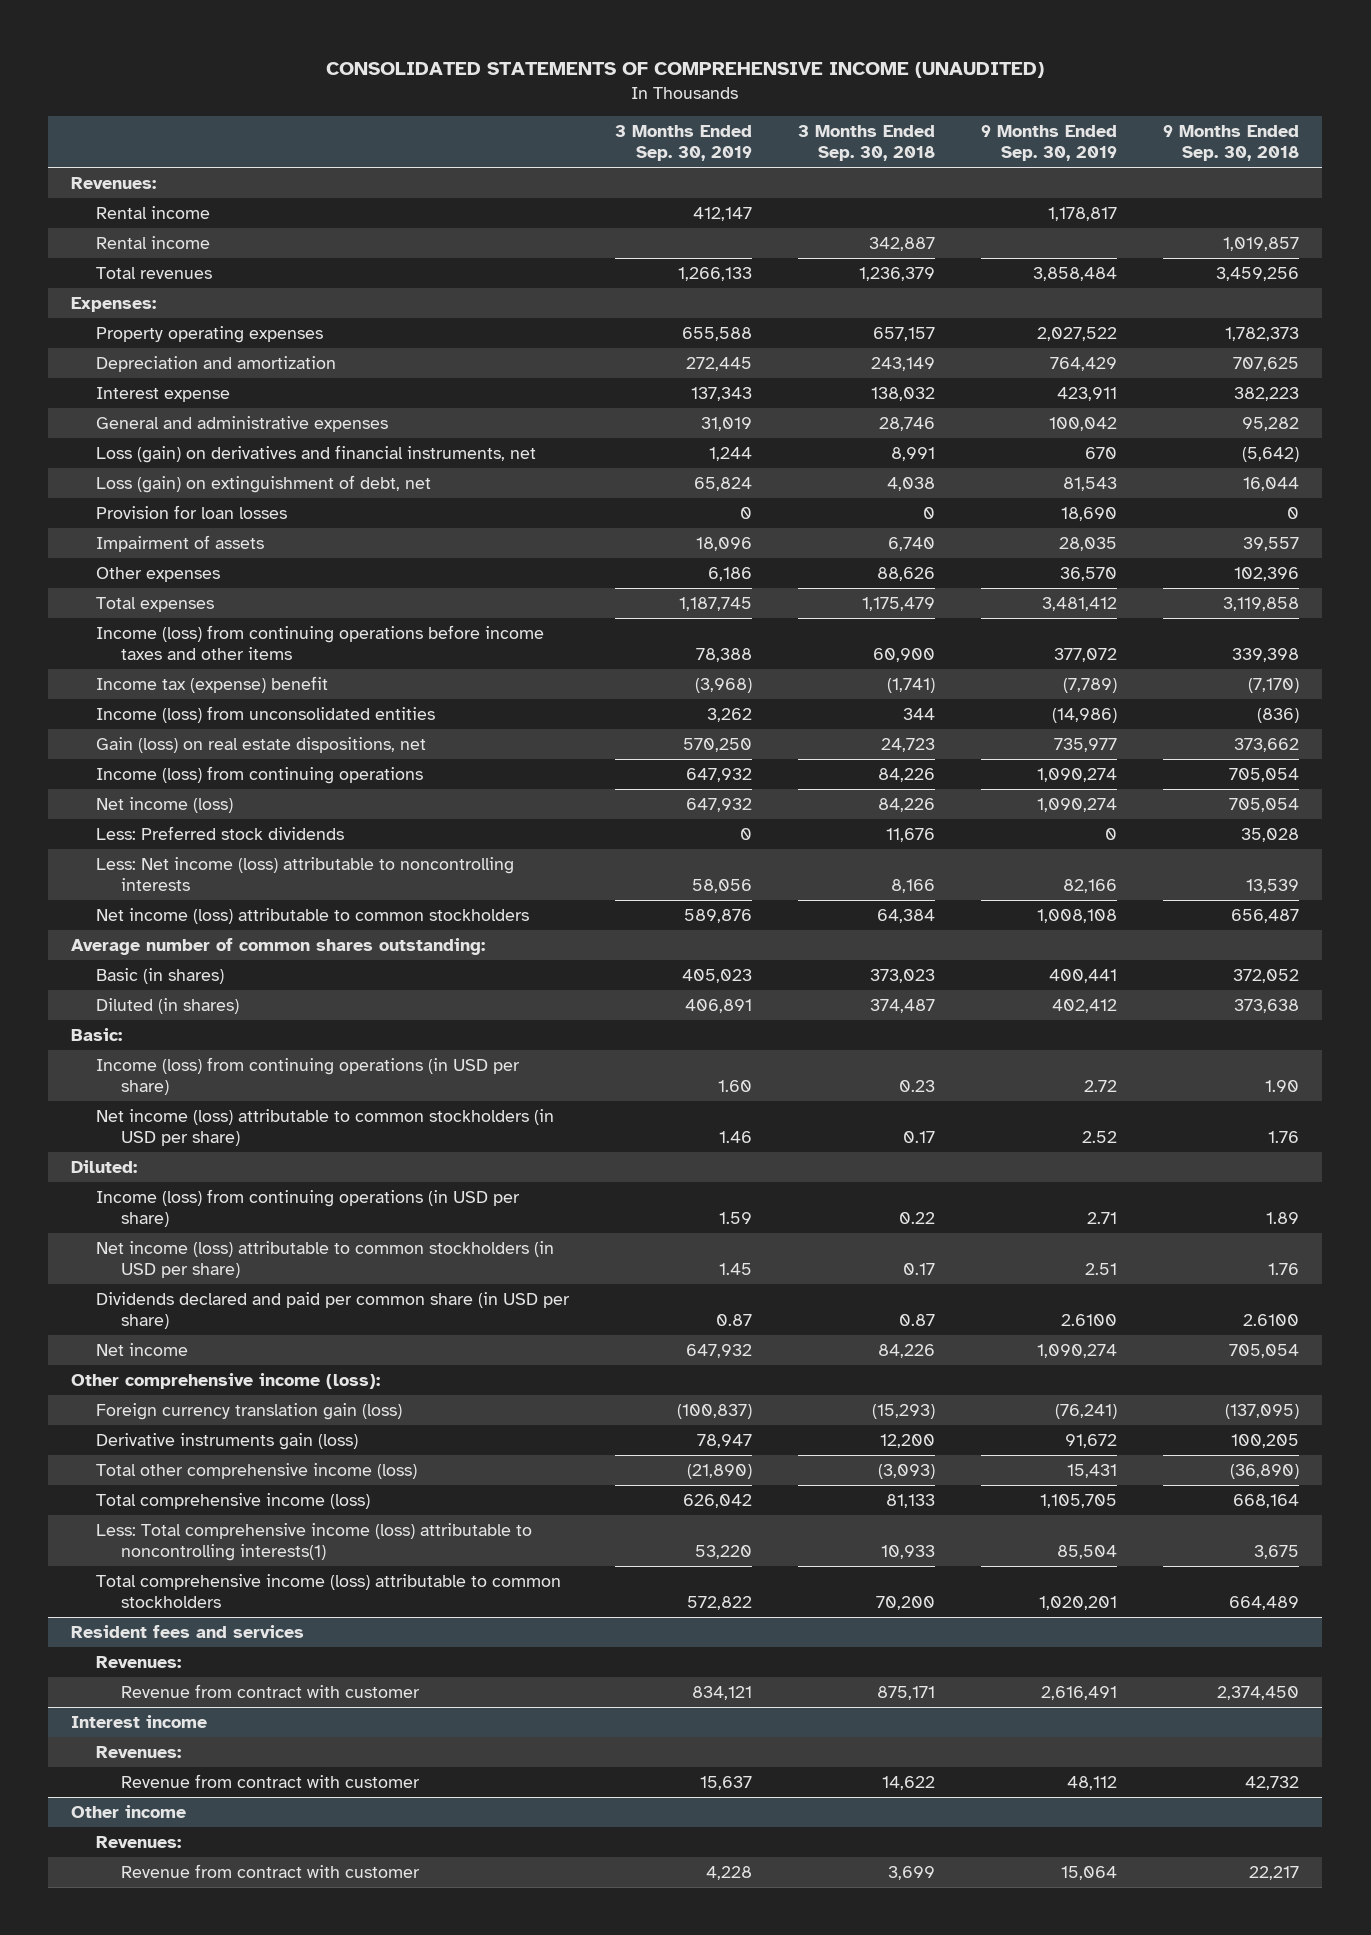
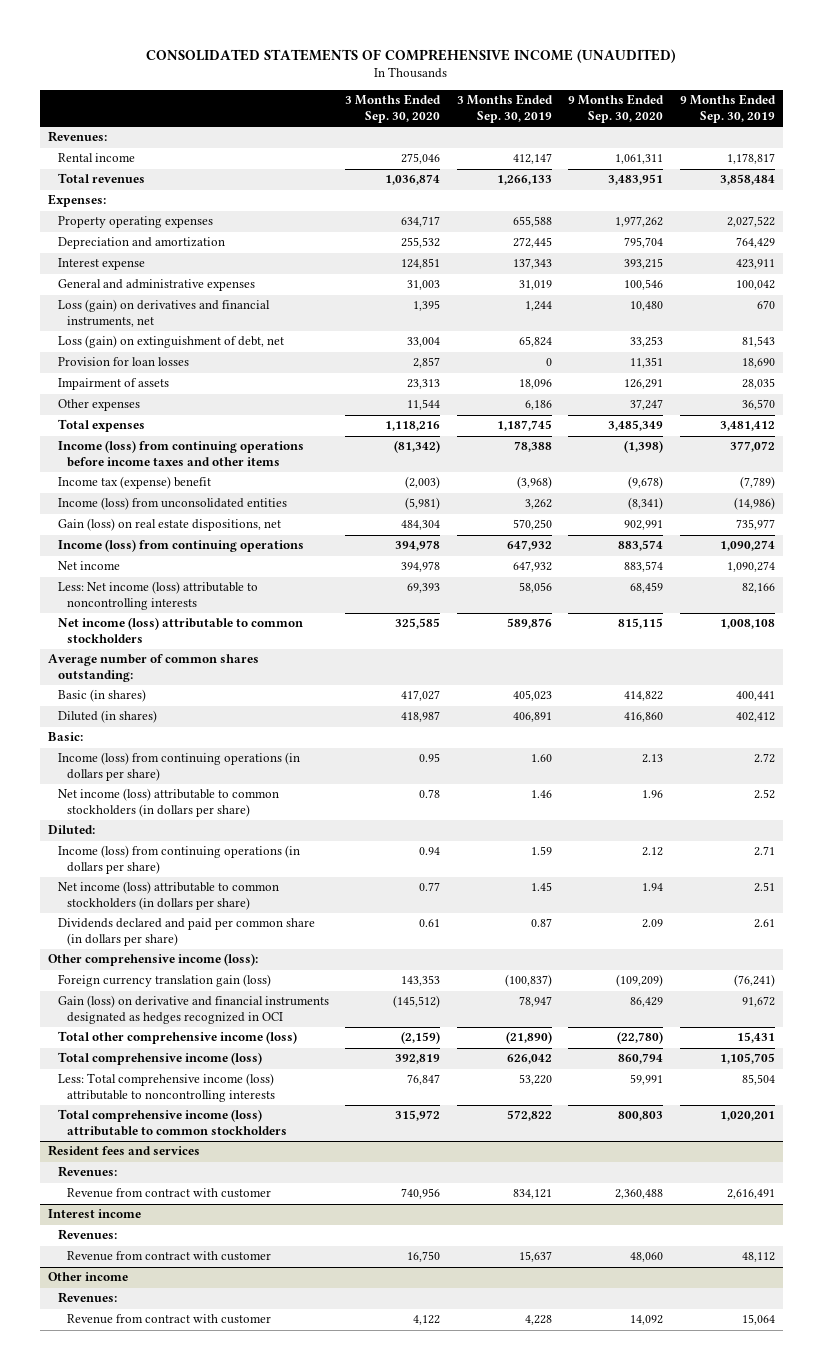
- | 3 Months Ended Sep. 30, 2019 | 3 Months Ended Sep. 30, 2018 | 9 Months Ended Sep. 30, 2019 | 9 Months Ended Sep. 30, 2018
+ | 3 Months Ended Sep. 30, 2020 | 3 Months Ended Sep. 30, 2019 | 9 Months Ended Sep. 30, 2020 | 9 Months Ended Sep. 30, 2019
- Rental income | | 342,887 | | 1,019,857
- Net income (loss) | 647,932 | 84,226 | 1,090,274 | 705,054
- Less: Preferred stock dividends | 0 | 11,676 | 0 | 35,028
moved up: Net income | 394,978 | 647,932 | 883,574 | 1,090,274
- Income (loss) from continuing operations (in USD per share) | 1.60 | 0.23 | 2.72 | 1.90
- Net income (loss) attributable to common stockholders (in USD per share) | 1.46 | 0.17 | 2.52 | 1.76
+ Income (loss) from continuing operations (in dollars per share) | 0.95 | 1.60 | 2.13 | 2.72
+ Net income (loss) attributable to common stockholders (in dollars per share) | 0.78 | 1.46 | 1.96 | 2.52
- Income (loss) from continuing operations (in USD per share) | 1.59 | 0.22 | 2.71 | 1.89
- Net income (loss) attributable to common stockholders (in USD per share) | 1.45 | 0.17 | 2.51 | 1.76
- Dividends declared and paid per common share (in USD per share) | 0.87 | 0.87 | 2.6100 | 2.6100
+ Income (loss) from continuing operations (in dollars per share) | 0.94 | 1.59 | 2.12 | 2.71
+ Net income (loss) attributable to common stockholders (in dollars per share) | 0.77 | 1.45 | 1.94 | 2.51
+ Dividends declared and paid per common share (in dollars per share) | 0.61 | 0.87 | 2.09 | 2.61
- Derivative instruments gain (loss) | 78,947 | 12,200 | 91,672 | 100,205
+ Gain (loss) on derivative and financial instruments designated as hedges recognized in OCI | (145,512) | 78,947 | 86,429 | 91,672
- Less: Total comprehensive income (loss) attributable to noncontrolling interests(1) | 53,220 | 10,933 | 85,504 | 3,675
+ Less: Total comprehensive income (loss) attributable to noncontrolling interests | 76,847 | 53,220 | 59,991 | 85,504

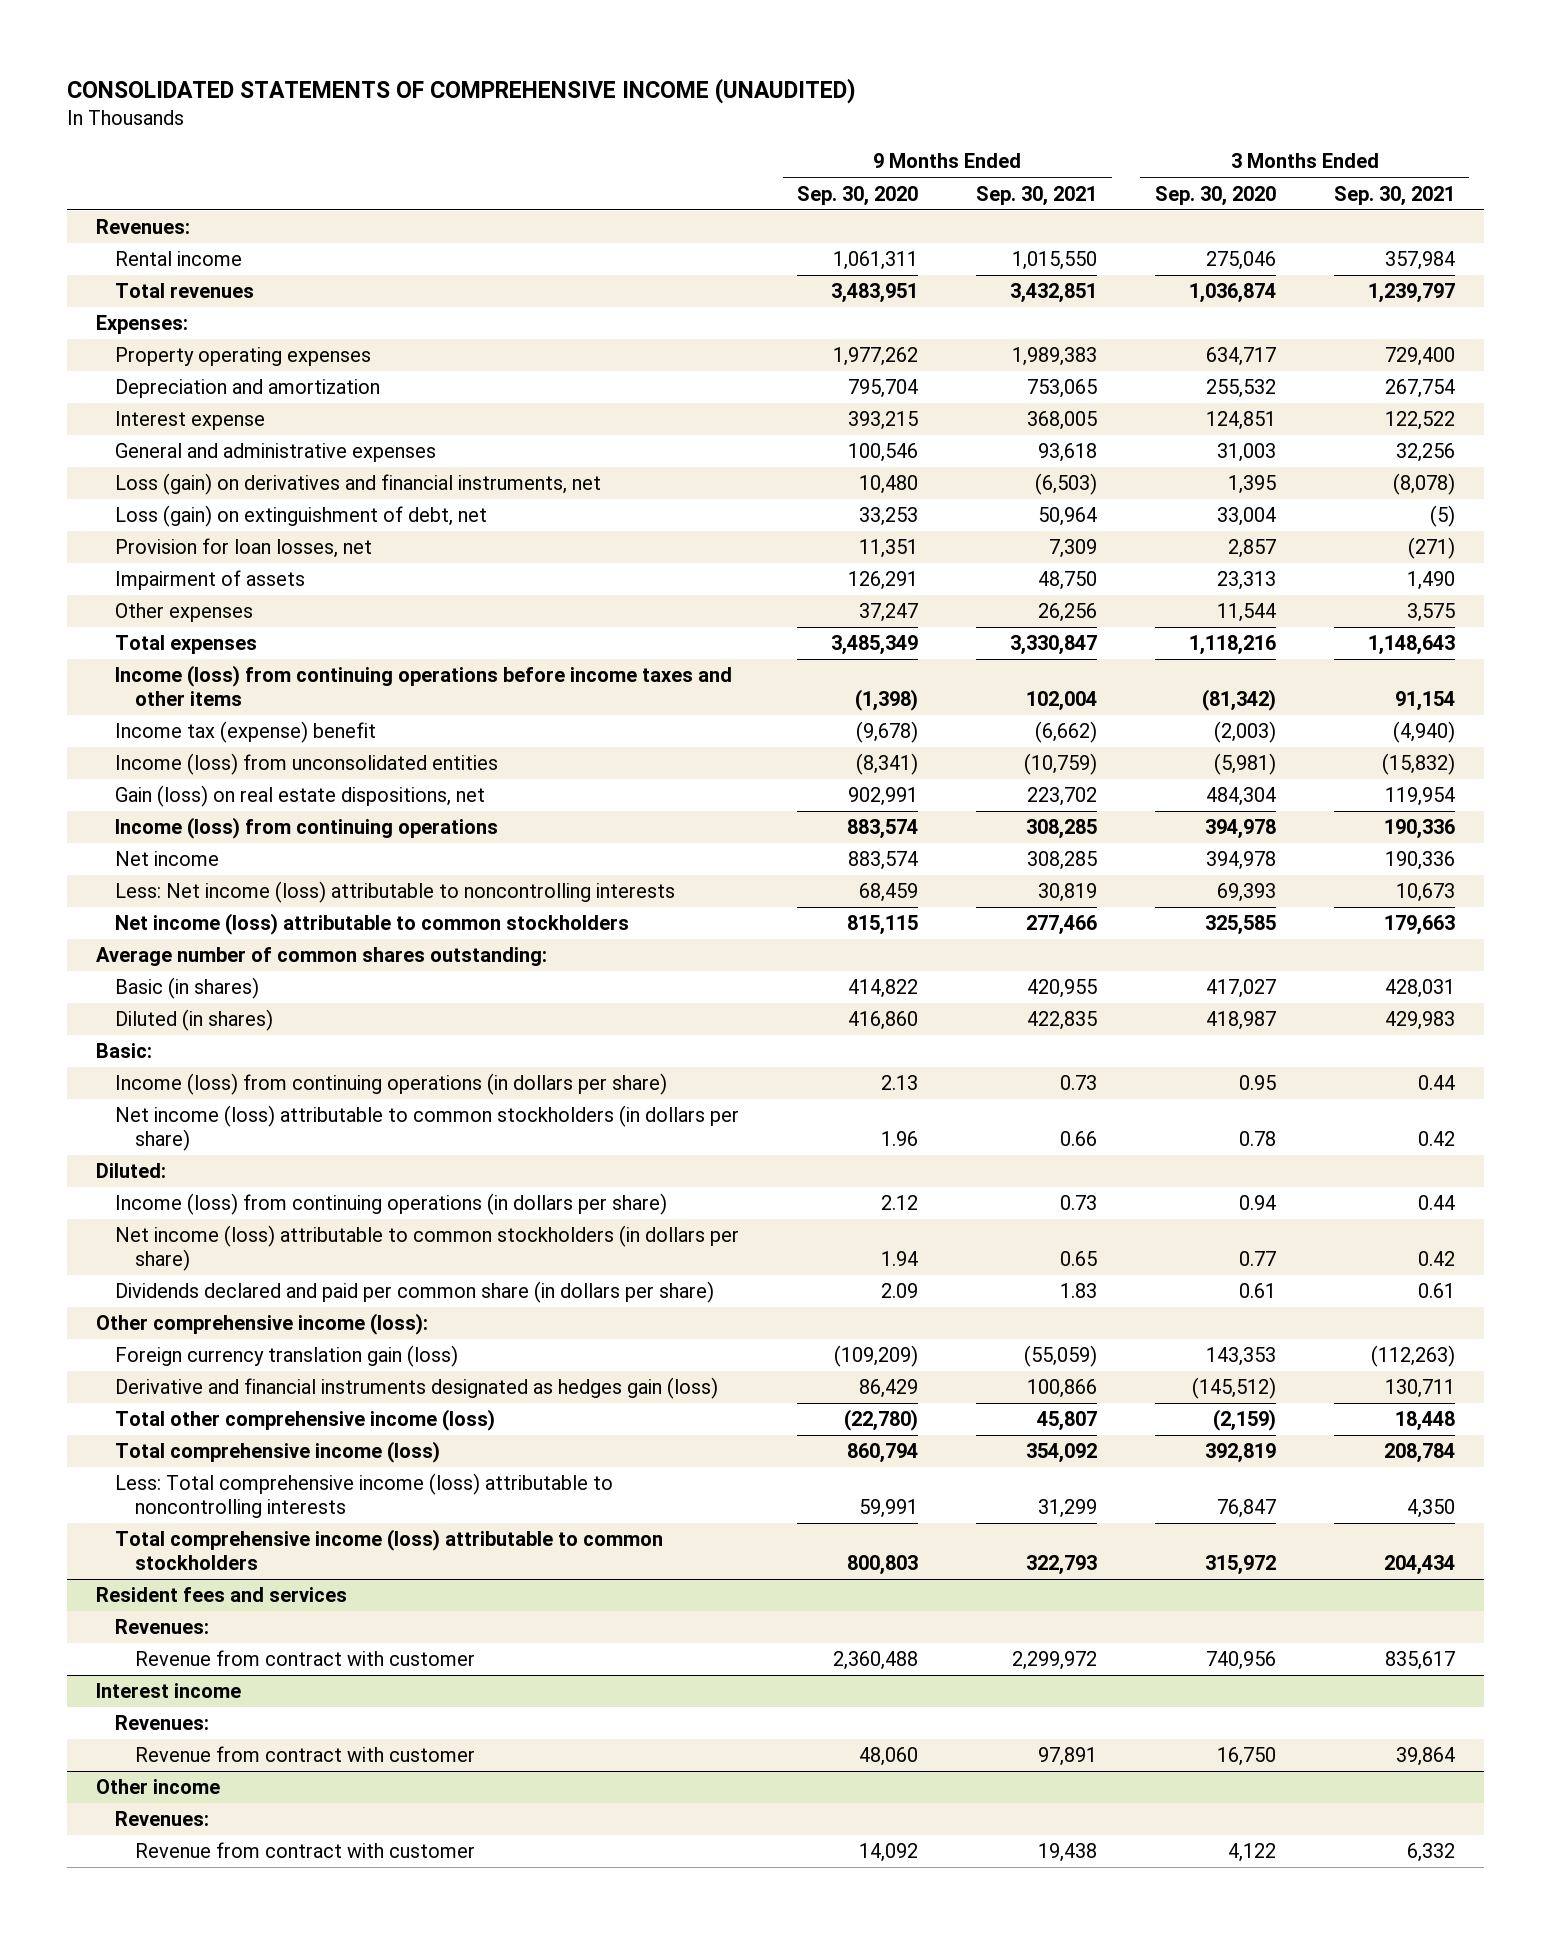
- | 3 Months Ended Sep. 30, 2020 | 3 Months Ended Sep. 30, 2019 | 9 Months Ended Sep. 30, 2020 | 9 Months Ended Sep. 30, 2019
+ | 9 Months Ended Sep. 30, 2020 | 9 Months Ended Sep. 30, 2021 | 3 Months Ended Sep. 30, 2020 | 3 Months Ended Sep. 30, 2021
- Provision for loan losses | 2,857 | 0 | 11,351 | 18,690
+ Provision for loan losses, net | 11,351 | 7,309 | 2,857 | (271)
- Gain (loss) on derivative and financial instruments designated as hedges recognized in OCI | (145,512) | 78,947 | 86,429 | 91,672
+ Derivative and financial instruments designated as hedges gain (loss) | 86,429 | 100,866 | (145,512) | 130,711

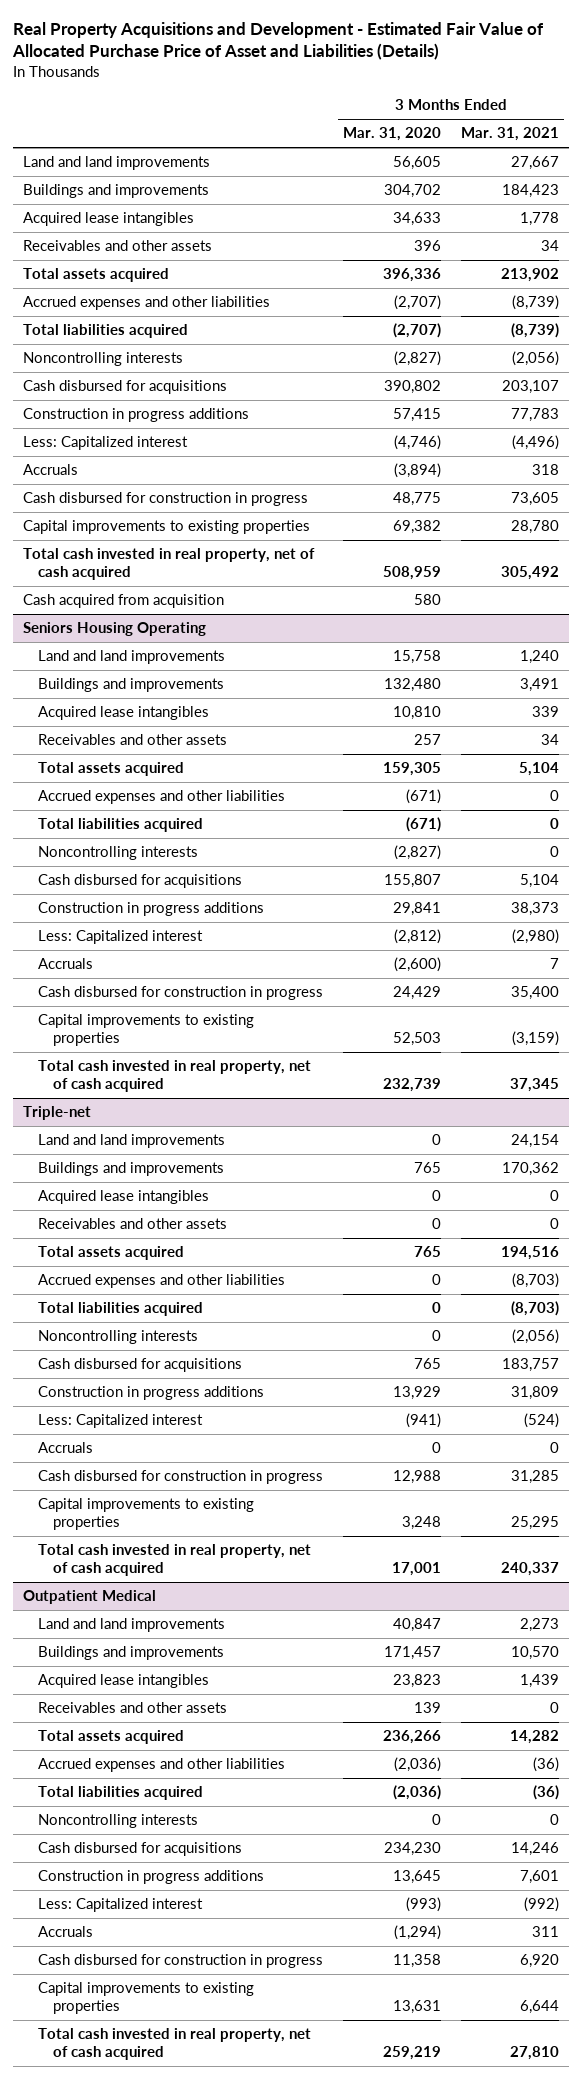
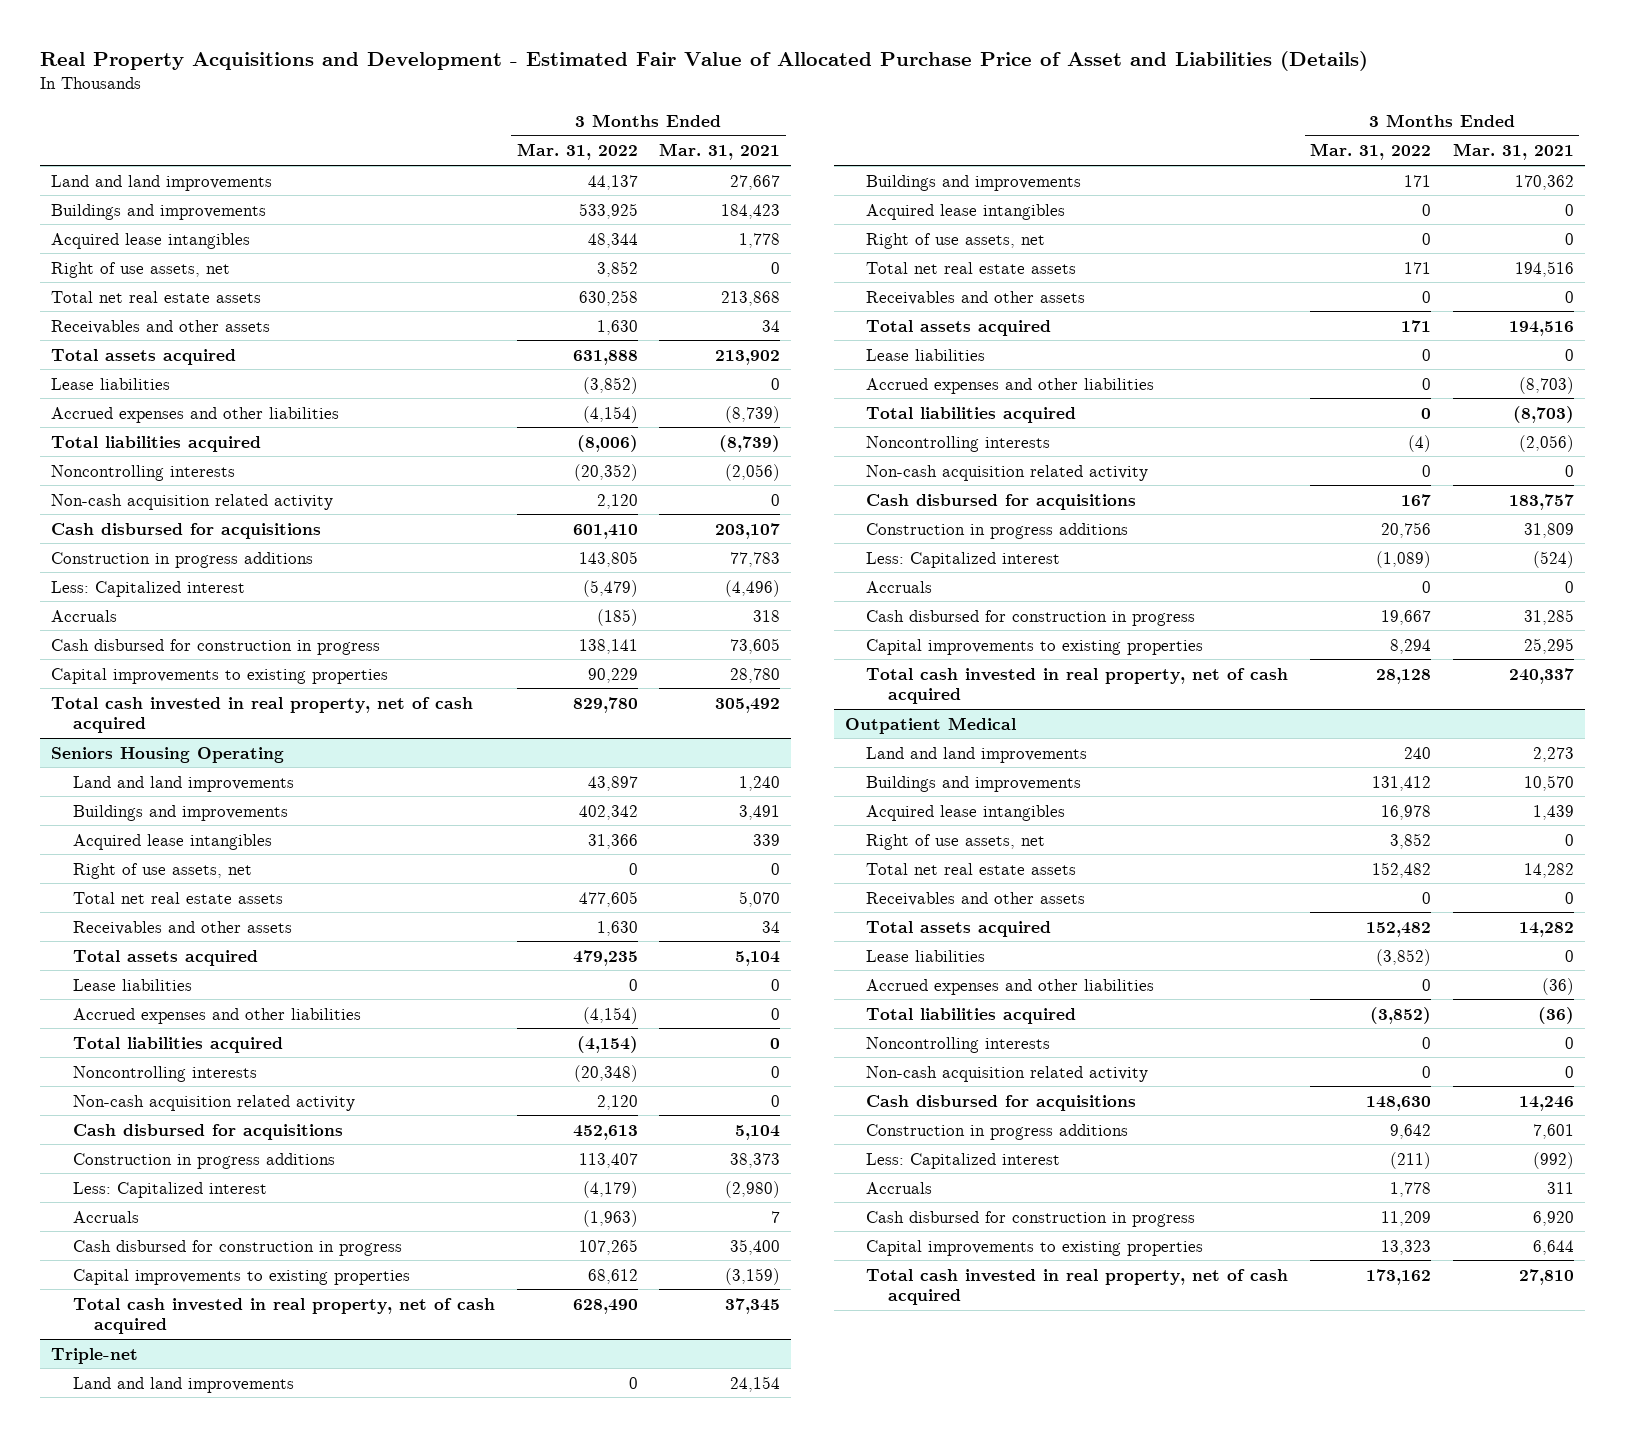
- | 3 Months Ended Mar. 31, 2020 | 3 Months Ended Mar. 31, 2021
+ | 3 Months Ended Mar. 31, 2022 | 3 Months Ended Mar. 31, 2021
+ Right of use assets, net | 3,852 | 0
+ Total net real estate assets | 630,258 | 213,868
+ Lease liabilities | (3,852) | 0
+ Non-cash acquisition related activity | 2,120 | 0
- Cash acquired from acquisition | 580 |
@ Seniors Housing Operating
+ Right of use assets, net | 0 | 0
+ Total net real estate assets | 477,605 | 5,070
+ Lease liabilities | 0 | 0
+ Non-cash acquisition related activity | 2,120 | 0
@ Triple-net
+ Right of use assets, net | 0 | 0
+ Total net real estate assets | 171 | 194,516
+ Lease liabilities | 0 | 0
+ Non-cash acquisition related activity | 0 | 0
@ Outpatient Medical
+ Right of use assets, net | 3,852 | 0
+ Total net real estate assets | 152,482 | 14,282
+ Lease liabilities | (3,852) | 0
+ Non-cash acquisition related activity | 0 | 0

